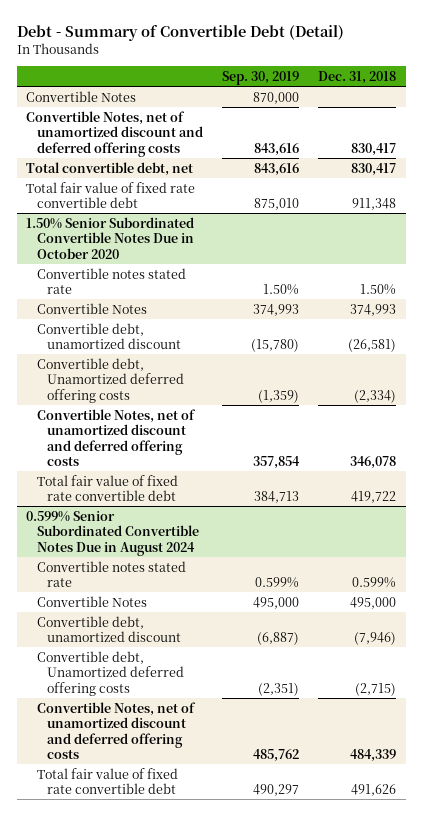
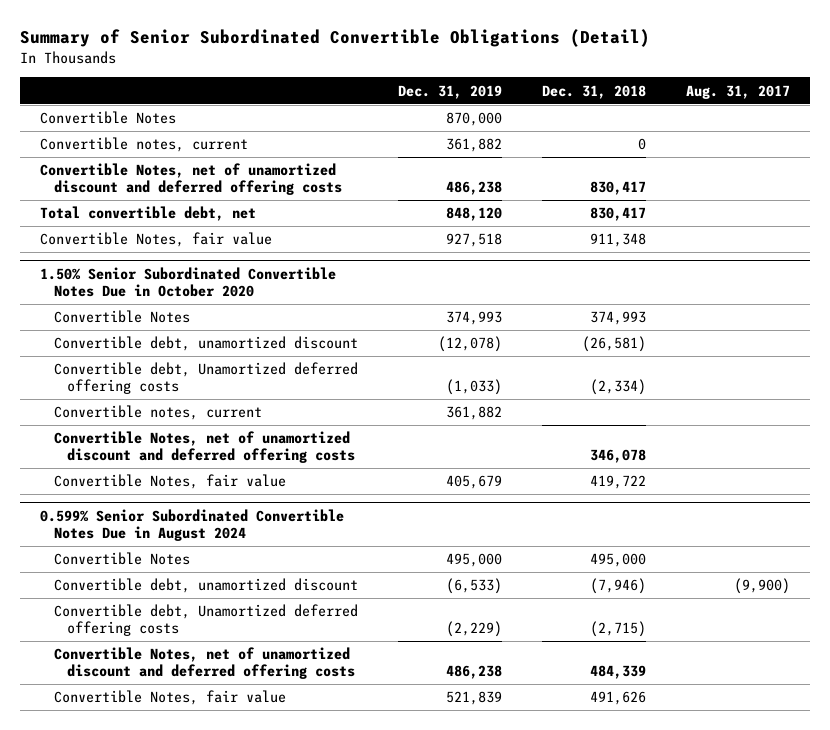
- Debt - Summary of Convertible Debt (Detail)
+ Summary of Senior Subordinated Convertible Obligations (Detail)
- | Sep. 30, 2019 | Dec. 31, 2018
+ | Dec. 31, 2019 | Dec. 31, 2018 | Aug. 31, 2017
+ Convertible notes, current | 361,882 | 0 |
- Total fair value of fixed rate convertible debt | 875,010 | 911,348
+ Convertible Notes, fair value | 927,518 | 911,348 |
@ 1.50% Senior Subordinated Convertible Notes Due in October 2020
- Convertible notes stated rate | 1.50% | 1.50%
+ Convertible notes, current | 361,882 | |
- Total fair value of fixed rate convertible debt | 384,713 | 419,722
+ Convertible Notes, fair value | 405,679 | 419,722 |
@ 0.599% Senior Subordinated Convertible Notes Due in August 2024
- Convertible notes stated rate | 0.599% | 0.599%
- Total fair value of fixed rate convertible debt | 490,297 | 491,626
+ Convertible Notes, fair value | 521,839 | 491,626 |

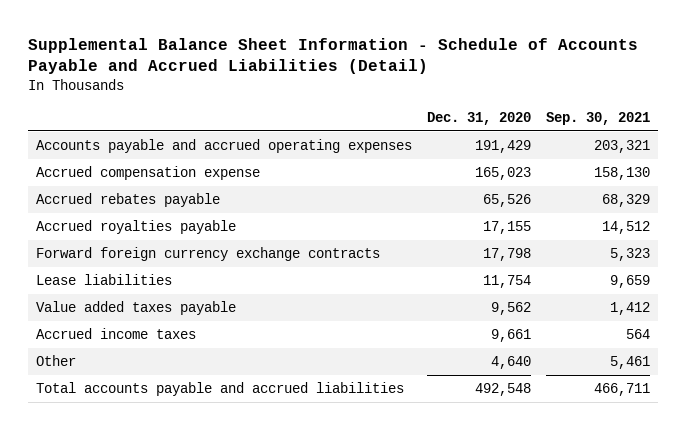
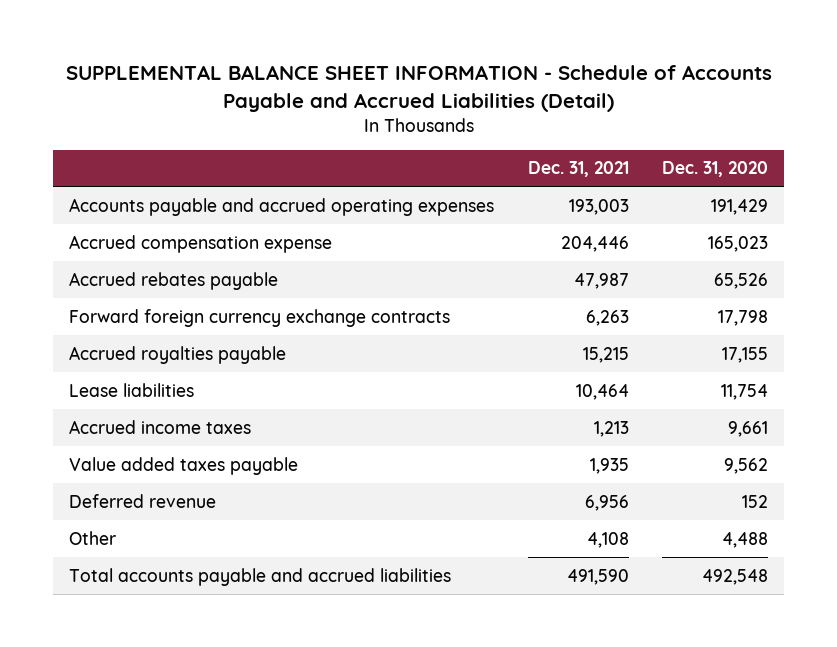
- Supplemental Balance Sheet Information - Schedule of Accounts Payable and Accrued Liabilities (Detail)
+ SUPPLEMENTAL BALANCE SHEET INFORMATION - Schedule of Accounts Payable and Accrued Liabilities (Detail)
- | Dec. 31, 2020 | Sep. 30, 2021
+ | Dec. 31, 2021 | Dec. 31, 2020
moved down: Accrued royalties payable | 15,215 | 17,155
- Other | 4,640 | 5,461
moved down: Value added taxes payable | 1,935 | 9,562
+ Deferred revenue | 6,956 | 152
+ Other | 4,108 | 4,488

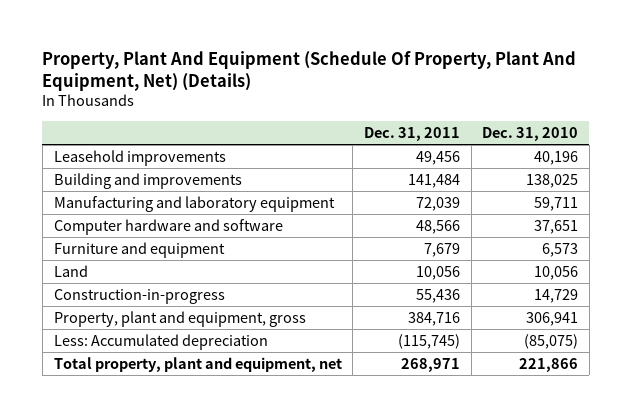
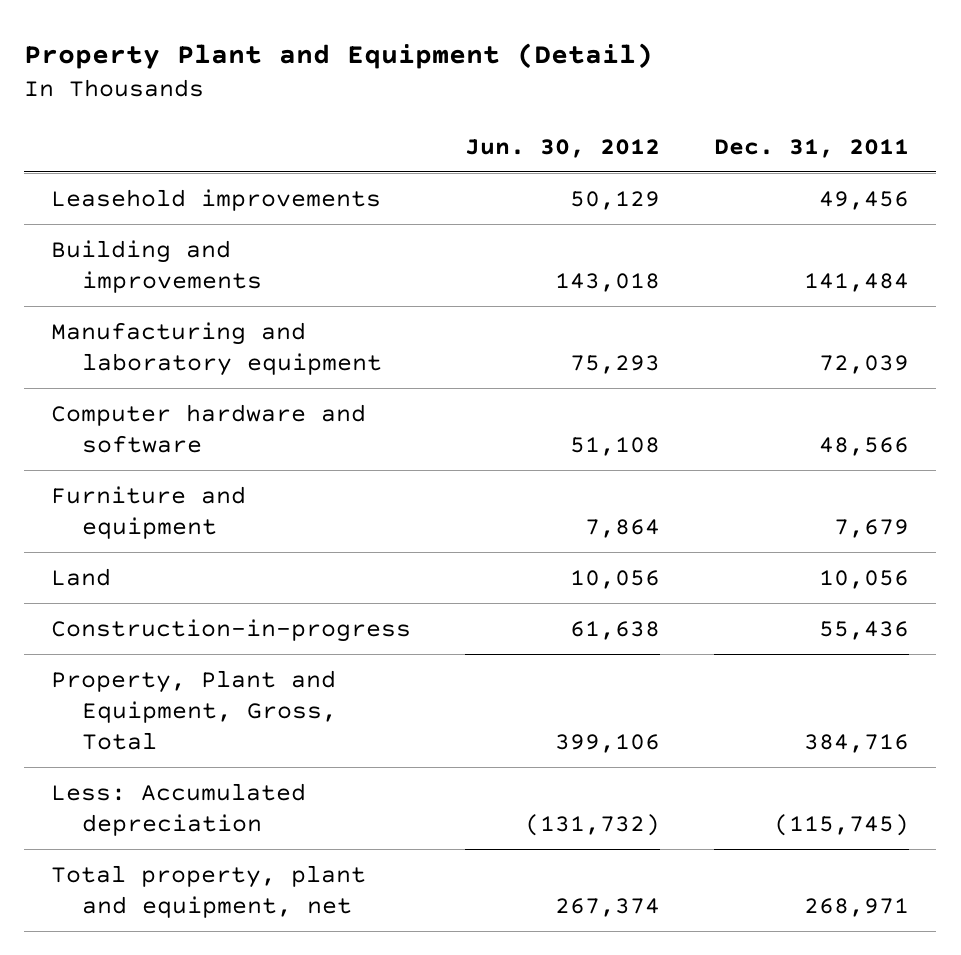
- Property, Plant And Equipment (Schedule Of Property, Plant And Equipment, Net) (Details)
+ Property Plant and Equipment (Detail)
- | Dec. 31, 2011 | Dec. 31, 2010
+ | Jun. 30, 2012 | Dec. 31, 2011
- Property, plant and equipment, gross | 384,716 | 306,941
+ Property, Plant and Equipment, Gross, Total | 399,106 | 384,716

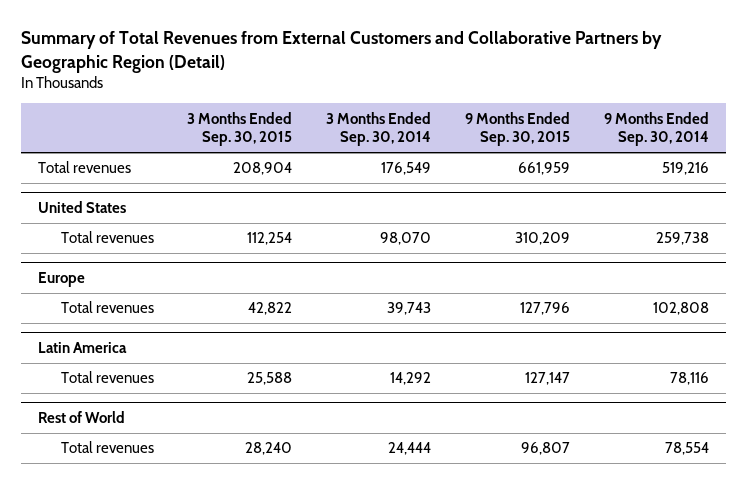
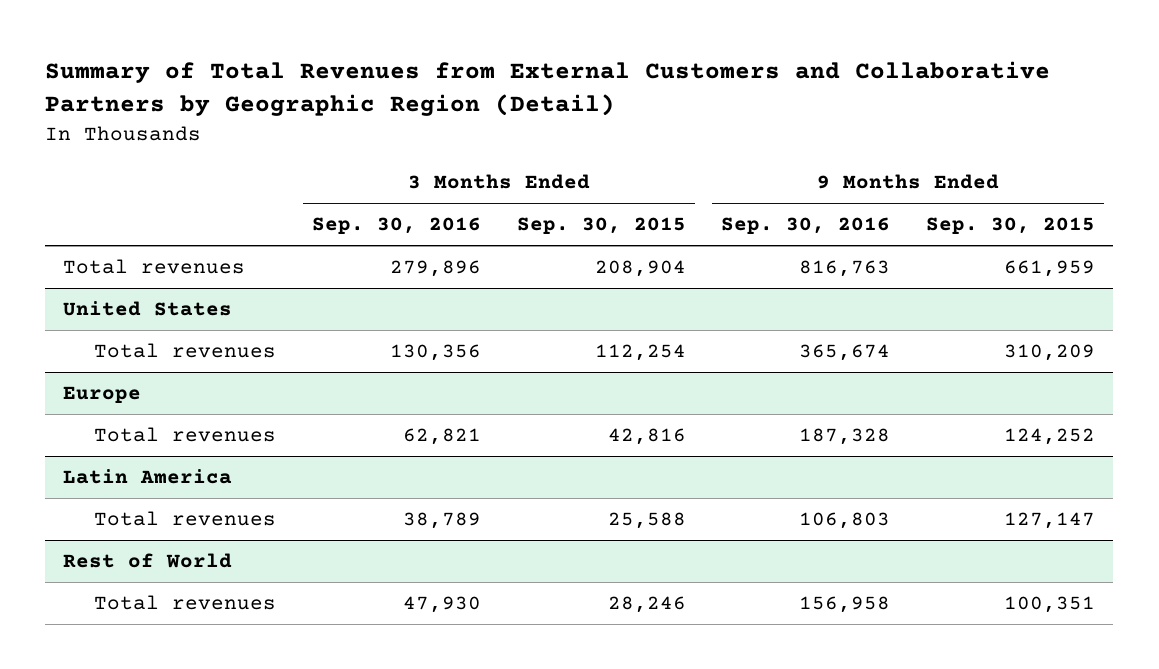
- | 3 Months Ended Sep. 30, 2015 | 3 Months Ended Sep. 30, 2014 | 9 Months Ended Sep. 30, 2015 | 9 Months Ended Sep. 30, 2014
+ | 3 Months Ended Sep. 30, 2016 | 3 Months Ended Sep. 30, 2015 | 9 Months Ended Sep. 30, 2016 | 9 Months Ended Sep. 30, 2015
@ Europe
- Total revenues | 42,822 | 39,743 | 127,796 | 102,808
+ Total revenues | 62,821 | 42,816 | 187,328 | 124,252
@ Rest of World
- Total revenues | 28,240 | 24,444 | 96,807 | 78,554
+ Total revenues | 47,930 | 28,246 | 156,958 | 100,351

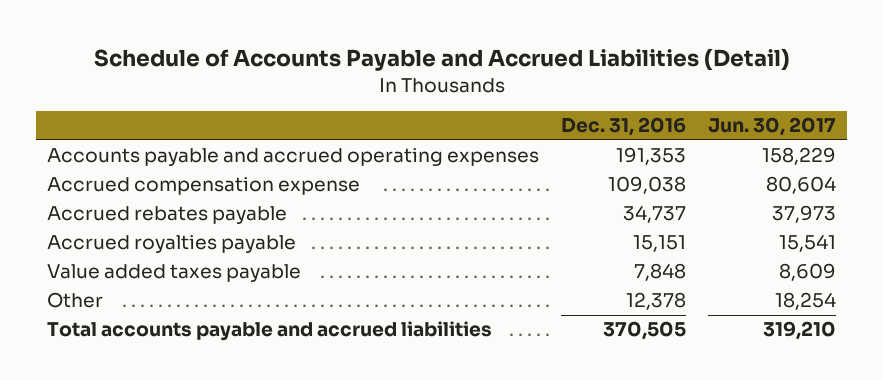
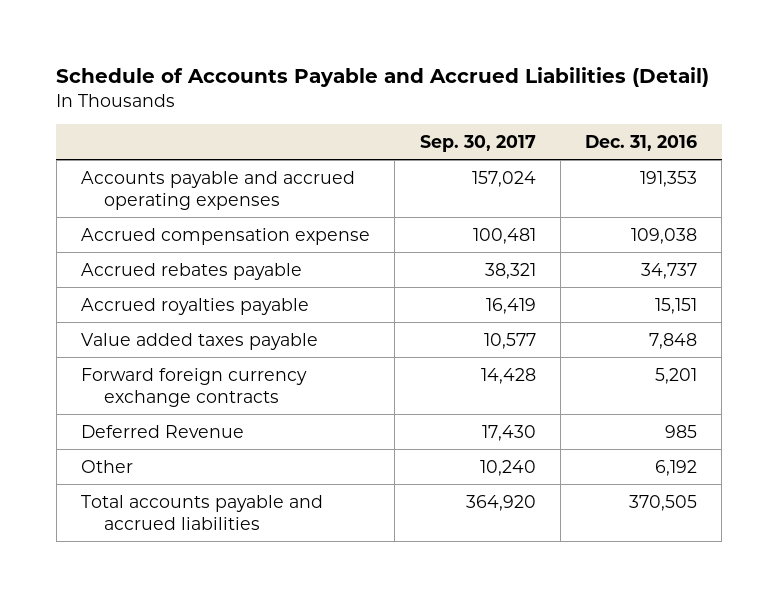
- | Dec. 31, 2016 | Jun. 30, 2017
+ | Sep. 30, 2017 | Dec. 31, 2016
- Other | 12,378 | 18,254
+ Forward foreign currency exchange contracts | 14,428 | 5,201
+ Deferred Revenue | 17,430 | 985
+ Other | 10,240 | 6,192

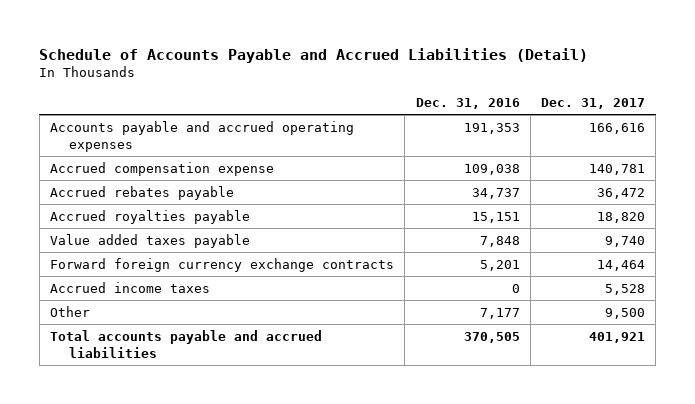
- | Sep. 30, 2017 | Dec. 31, 2016
+ | Dec. 31, 2016 | Dec. 31, 2017
- Deferred Revenue | 17,430 | 985
- Other | 10,240 | 6,192
+ Accrued income taxes | 0 | 5,528
+ Other | 7,177 | 9,500

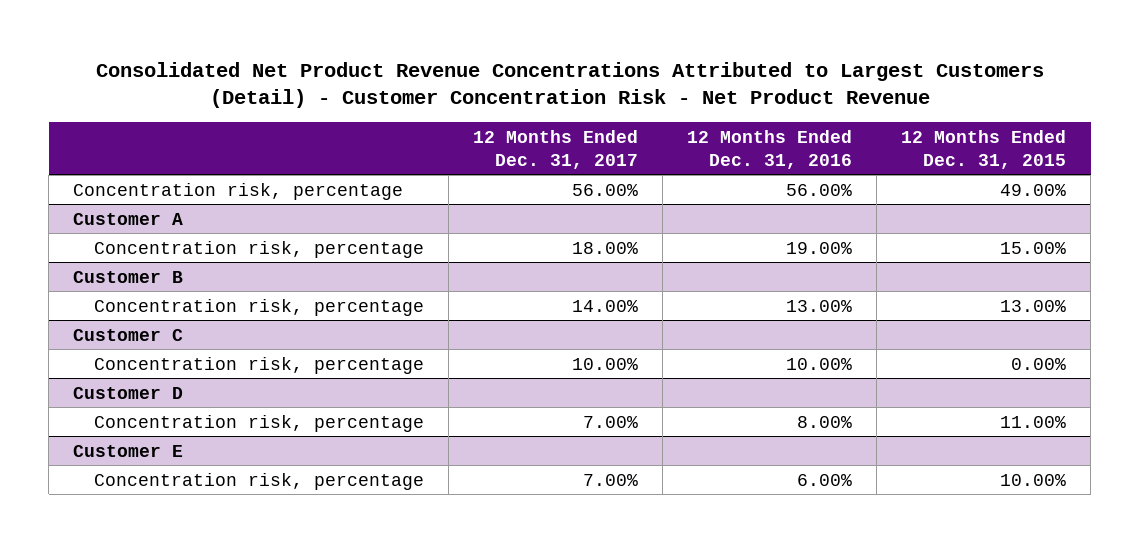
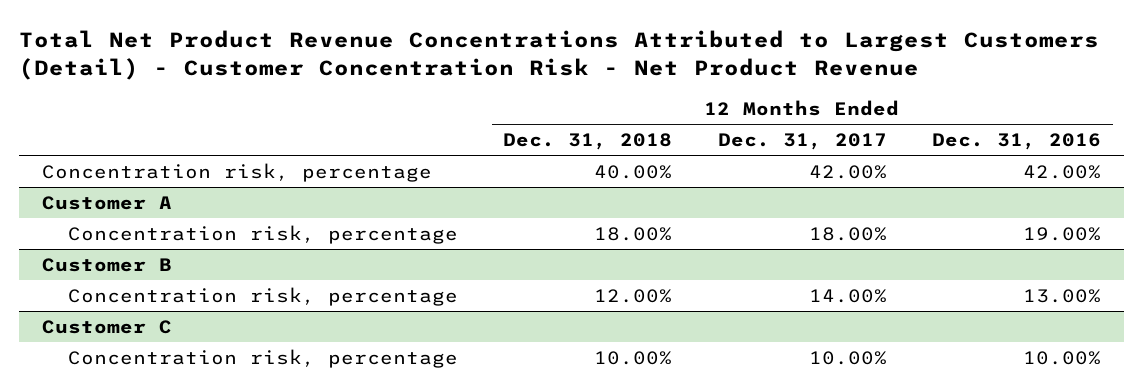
- Consolidated Net Product Revenue Concentrations Attributed to Largest Customers (Detail) - Customer Concentration Risk - Net Product Revenue
+ Total Net Product Revenue Concentrations Attributed to Largest Customers (Detail) - Customer Concentration Risk - Net Product Revenue
- | 12 Months Ended Dec. 31, 2017 | 12 Months Ended Dec. 31, 2016 | 12 Months Ended Dec. 31, 2015
+ | 12 Months Ended Dec. 31, 2018 | 12 Months Ended Dec. 31, 2017 | 12 Months Ended Dec. 31, 2016
- Concentration risk, percentage | 56.00% | 56.00% | 49.00%
+ Concentration risk, percentage | 40.00% | 42.00% | 42.00%
- Customer D
- Concentration risk, percentage | 7.00% | 8.00% | 11.00%
- Customer E
- Concentration risk, percentage | 7.00% | 6.00% | 10.00%

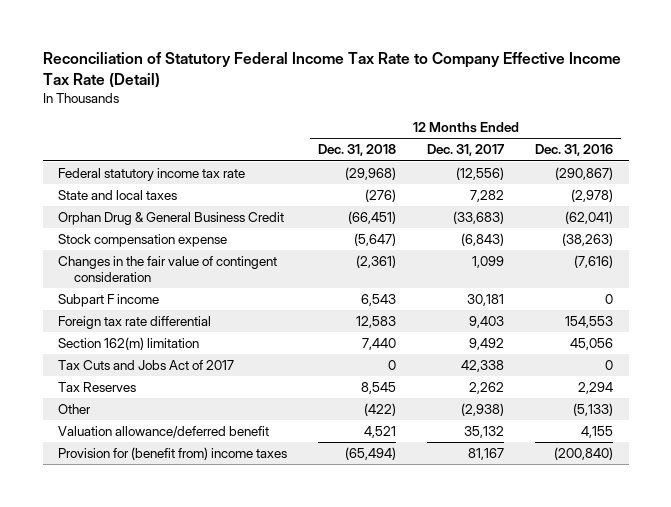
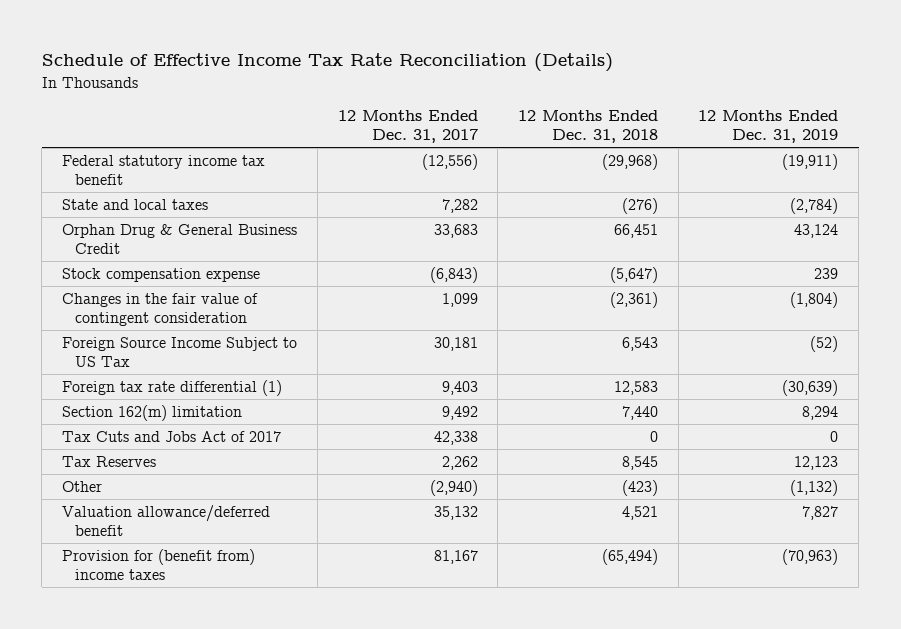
- Reconciliation of Statutory Federal Income Tax Rate to Company Effective Income Tax Rate (Detail)
+ Schedule of Effective Income Tax Rate Reconciliation (Details)
- | 12 Months Ended Dec. 31, 2018 | 12 Months Ended Dec. 31, 2017 | 12 Months Ended Dec. 31, 2016
+ | 12 Months Ended Dec. 31, 2017 | 12 Months Ended Dec. 31, 2018 | 12 Months Ended Dec. 31, 2019
- Federal statutory income tax rate | (29,968) | (12,556) | (290,867)
+ Federal statutory income tax benefit | (12,556) | (29,968) | (19,911)
- Orphan Drug & General Business Credit | (66,451) | (33,683) | (62,041)
+ Orphan Drug & General Business Credit | 33,683 | 66,451 | 43,124
- Subpart F income | 6,543 | 30,181 | 0
- Foreign tax rate differential | 12,583 | 9,403 | 154,553
+ Foreign Source Income Subject to US Tax | 30,181 | 6,543 | (52)
+ Foreign tax rate differential (1) | 9,403 | 12,583 | (30,639)
- Other | (422) | (2,938) | (5,133)
+ Other | (2,940) | (423) | (1,132)

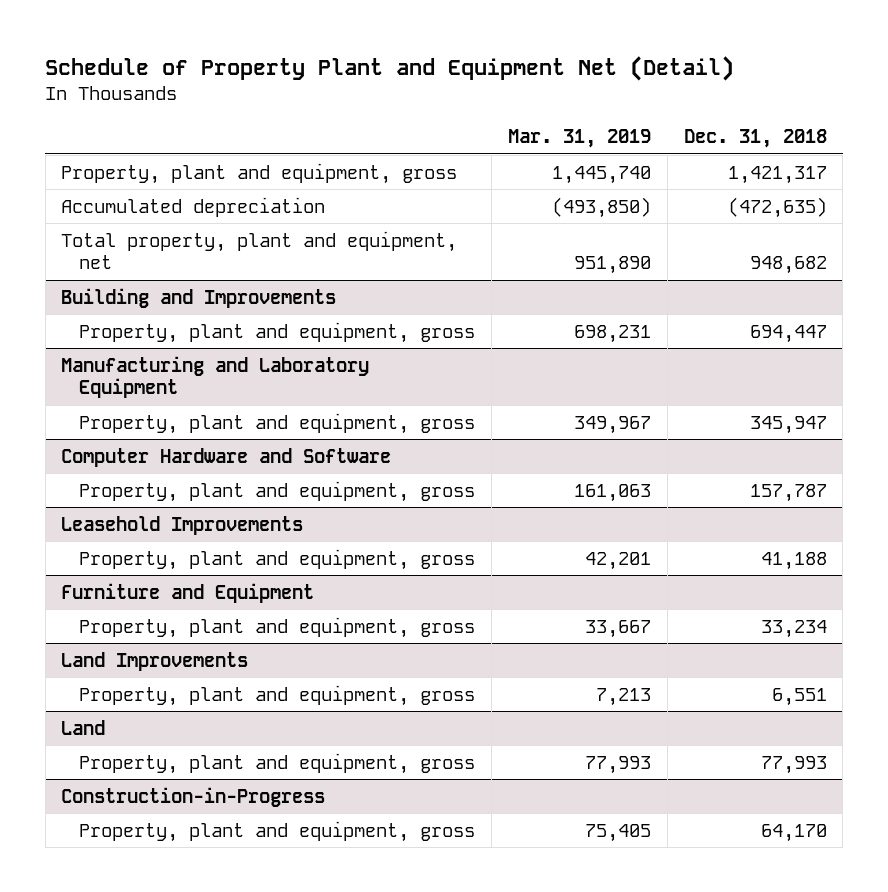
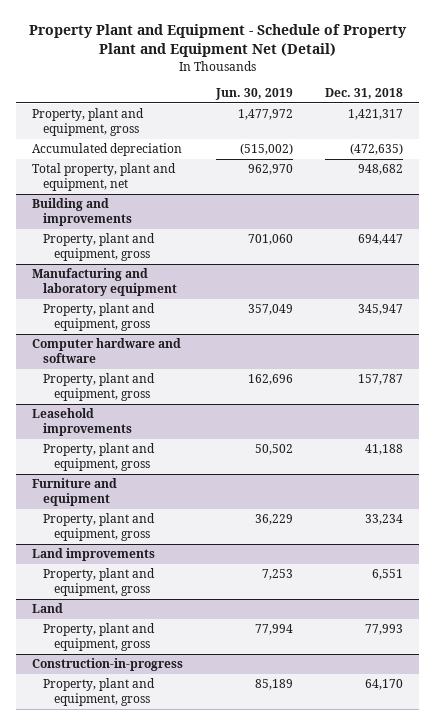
- Schedule of Property Plant and Equipment Net (Detail)
+ Property Plant and Equipment - Schedule of Property Plant and Equipment Net (Detail)
- | Mar. 31, 2019 | Dec. 31, 2018
+ | Jun. 30, 2019 | Dec. 31, 2018
- Building and Improvements
+ Building and improvements
- Manufacturing and Laboratory Equipment
+ Manufacturing and laboratory equipment
- Computer Hardware and Software
+ Computer hardware and software
- Leasehold Improvements
+ Leasehold improvements
- Furniture and Equipment
+ Furniture and equipment
- Land Improvements
+ Land improvements
- Construction-in-Progress
+ Construction-in-progress

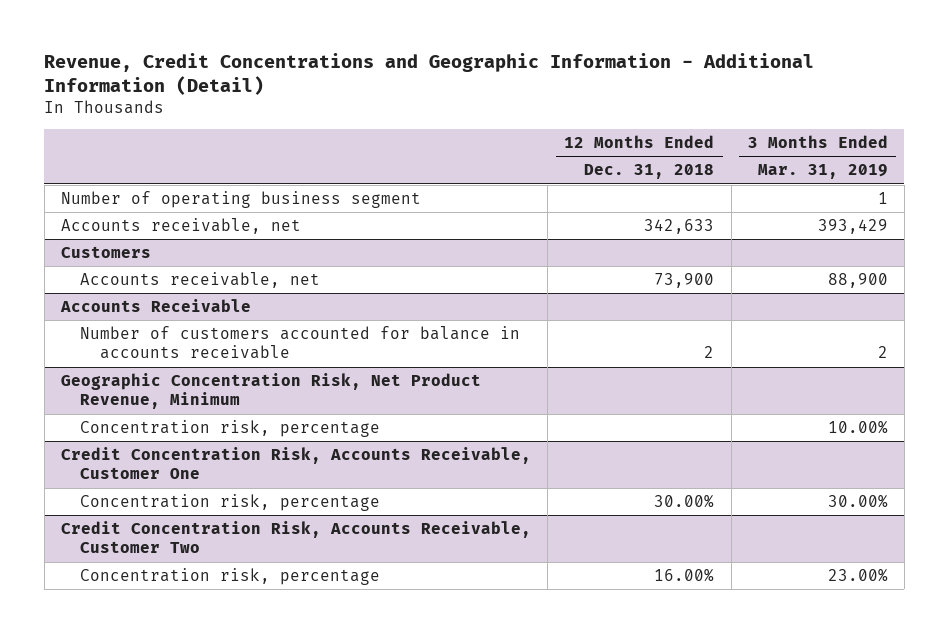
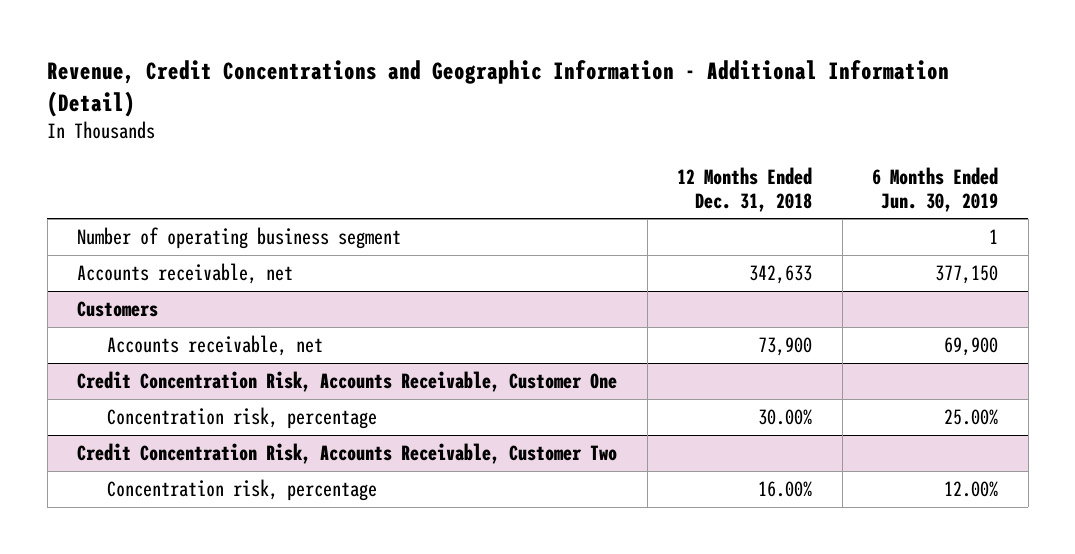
- | 12 Months Ended Dec. 31, 2018 | 3 Months Ended Mar. 31, 2019
+ | 12 Months Ended Dec. 31, 2018 | 6 Months Ended Jun. 30, 2019
- Accounts Receivable
- Number of customers accounted for balance in accounts receivable | 2 | 2
- Geographic Concentration Risk, Net Product Revenue, Minimum
- Concentration risk, percentage | | 10.00%

